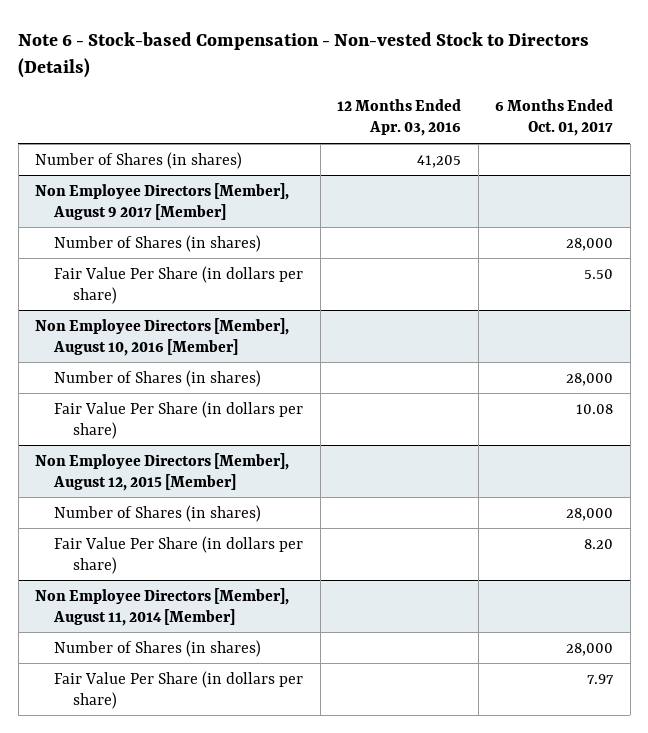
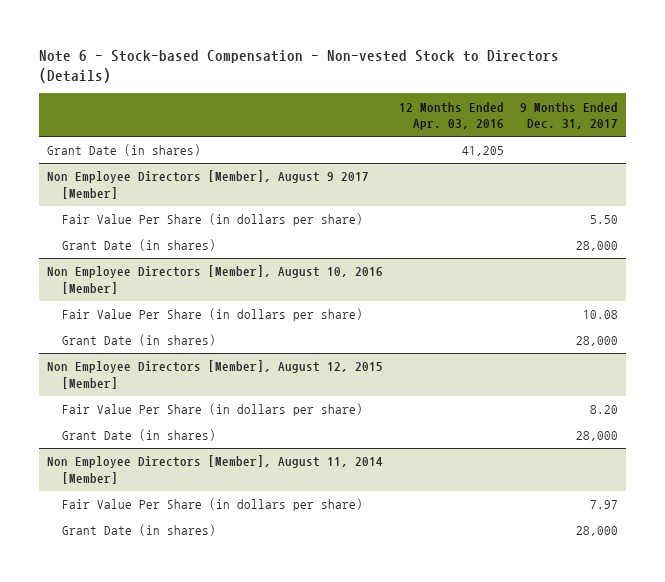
- | 12 Months Ended Apr. 03, 2016 | 6 Months Ended Oct. 01, 2017
+ | 12 Months Ended Apr. 03, 2016 | 9 Months Ended Dec. 31, 2017
- Number of Shares (in shares) | 41,205 |
+ Grant Date (in shares) | 41,205 |
@ Non Employee Directors [Member], August 9 2017 [Member]
- Number of Shares (in shares) | | 28,000
+ Grant Date (in shares) | | 28,000
@ Non Employee Directors [Member], August 10, 2016 [Member]
- Number of Shares (in shares) | | 28,000
+ Grant Date (in shares) | | 28,000
@ Non Employee Directors [Member], August 12, 2015 [Member]
- Number of Shares (in shares) | | 28,000
+ Grant Date (in shares) | | 28,000
@ Non Employee Directors [Member], August 11, 2014 [Member]
- Number of Shares (in shares) | | 28,000
+ Grant Date (in shares) | | 28,000

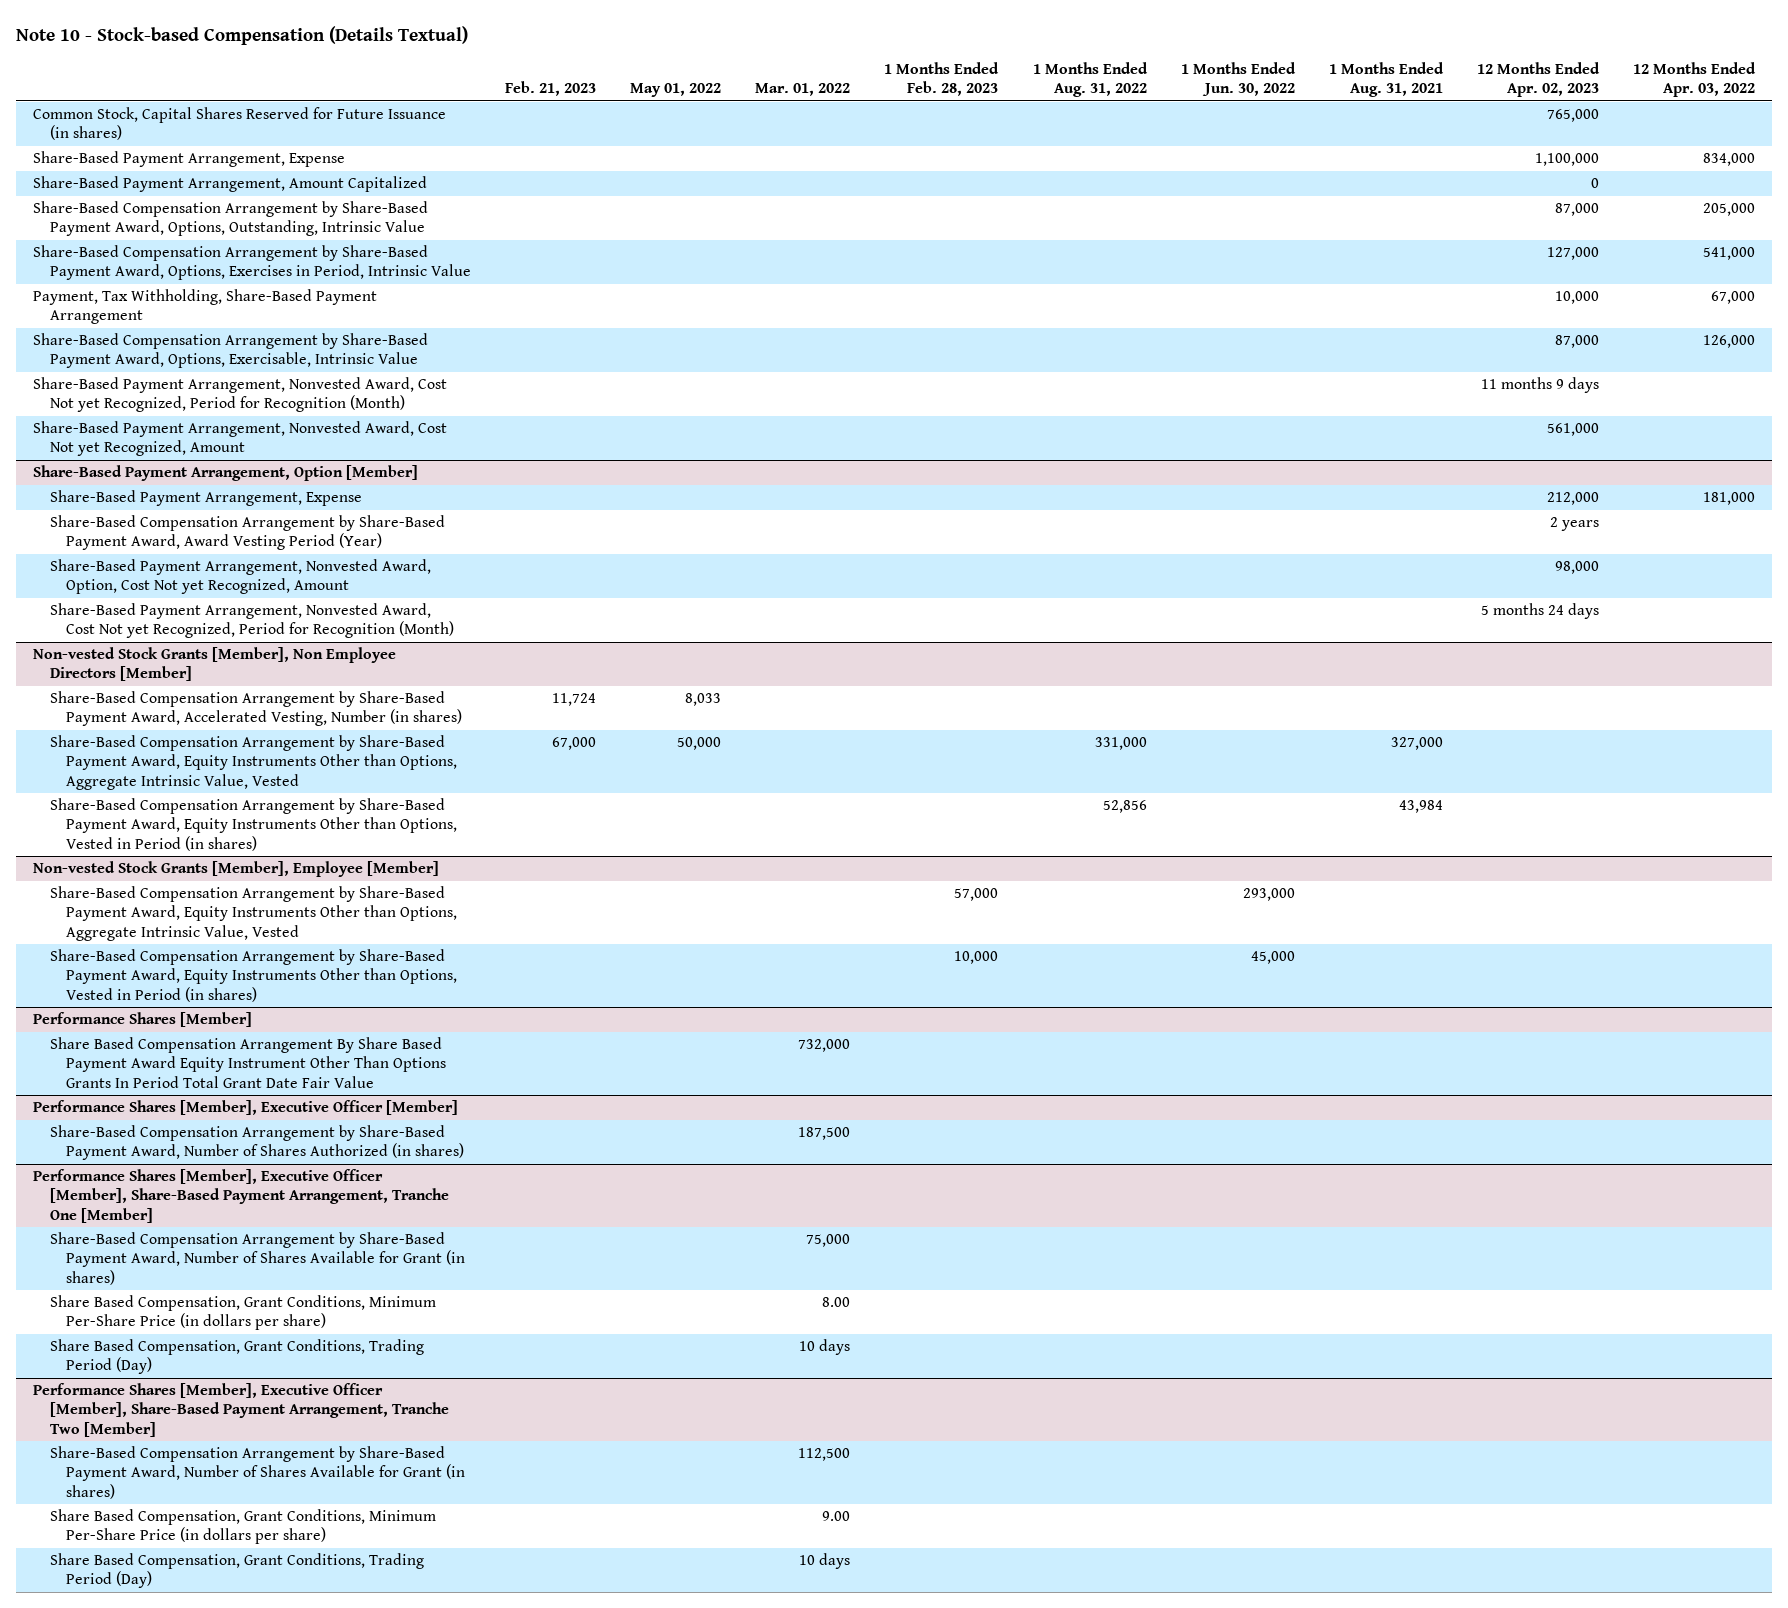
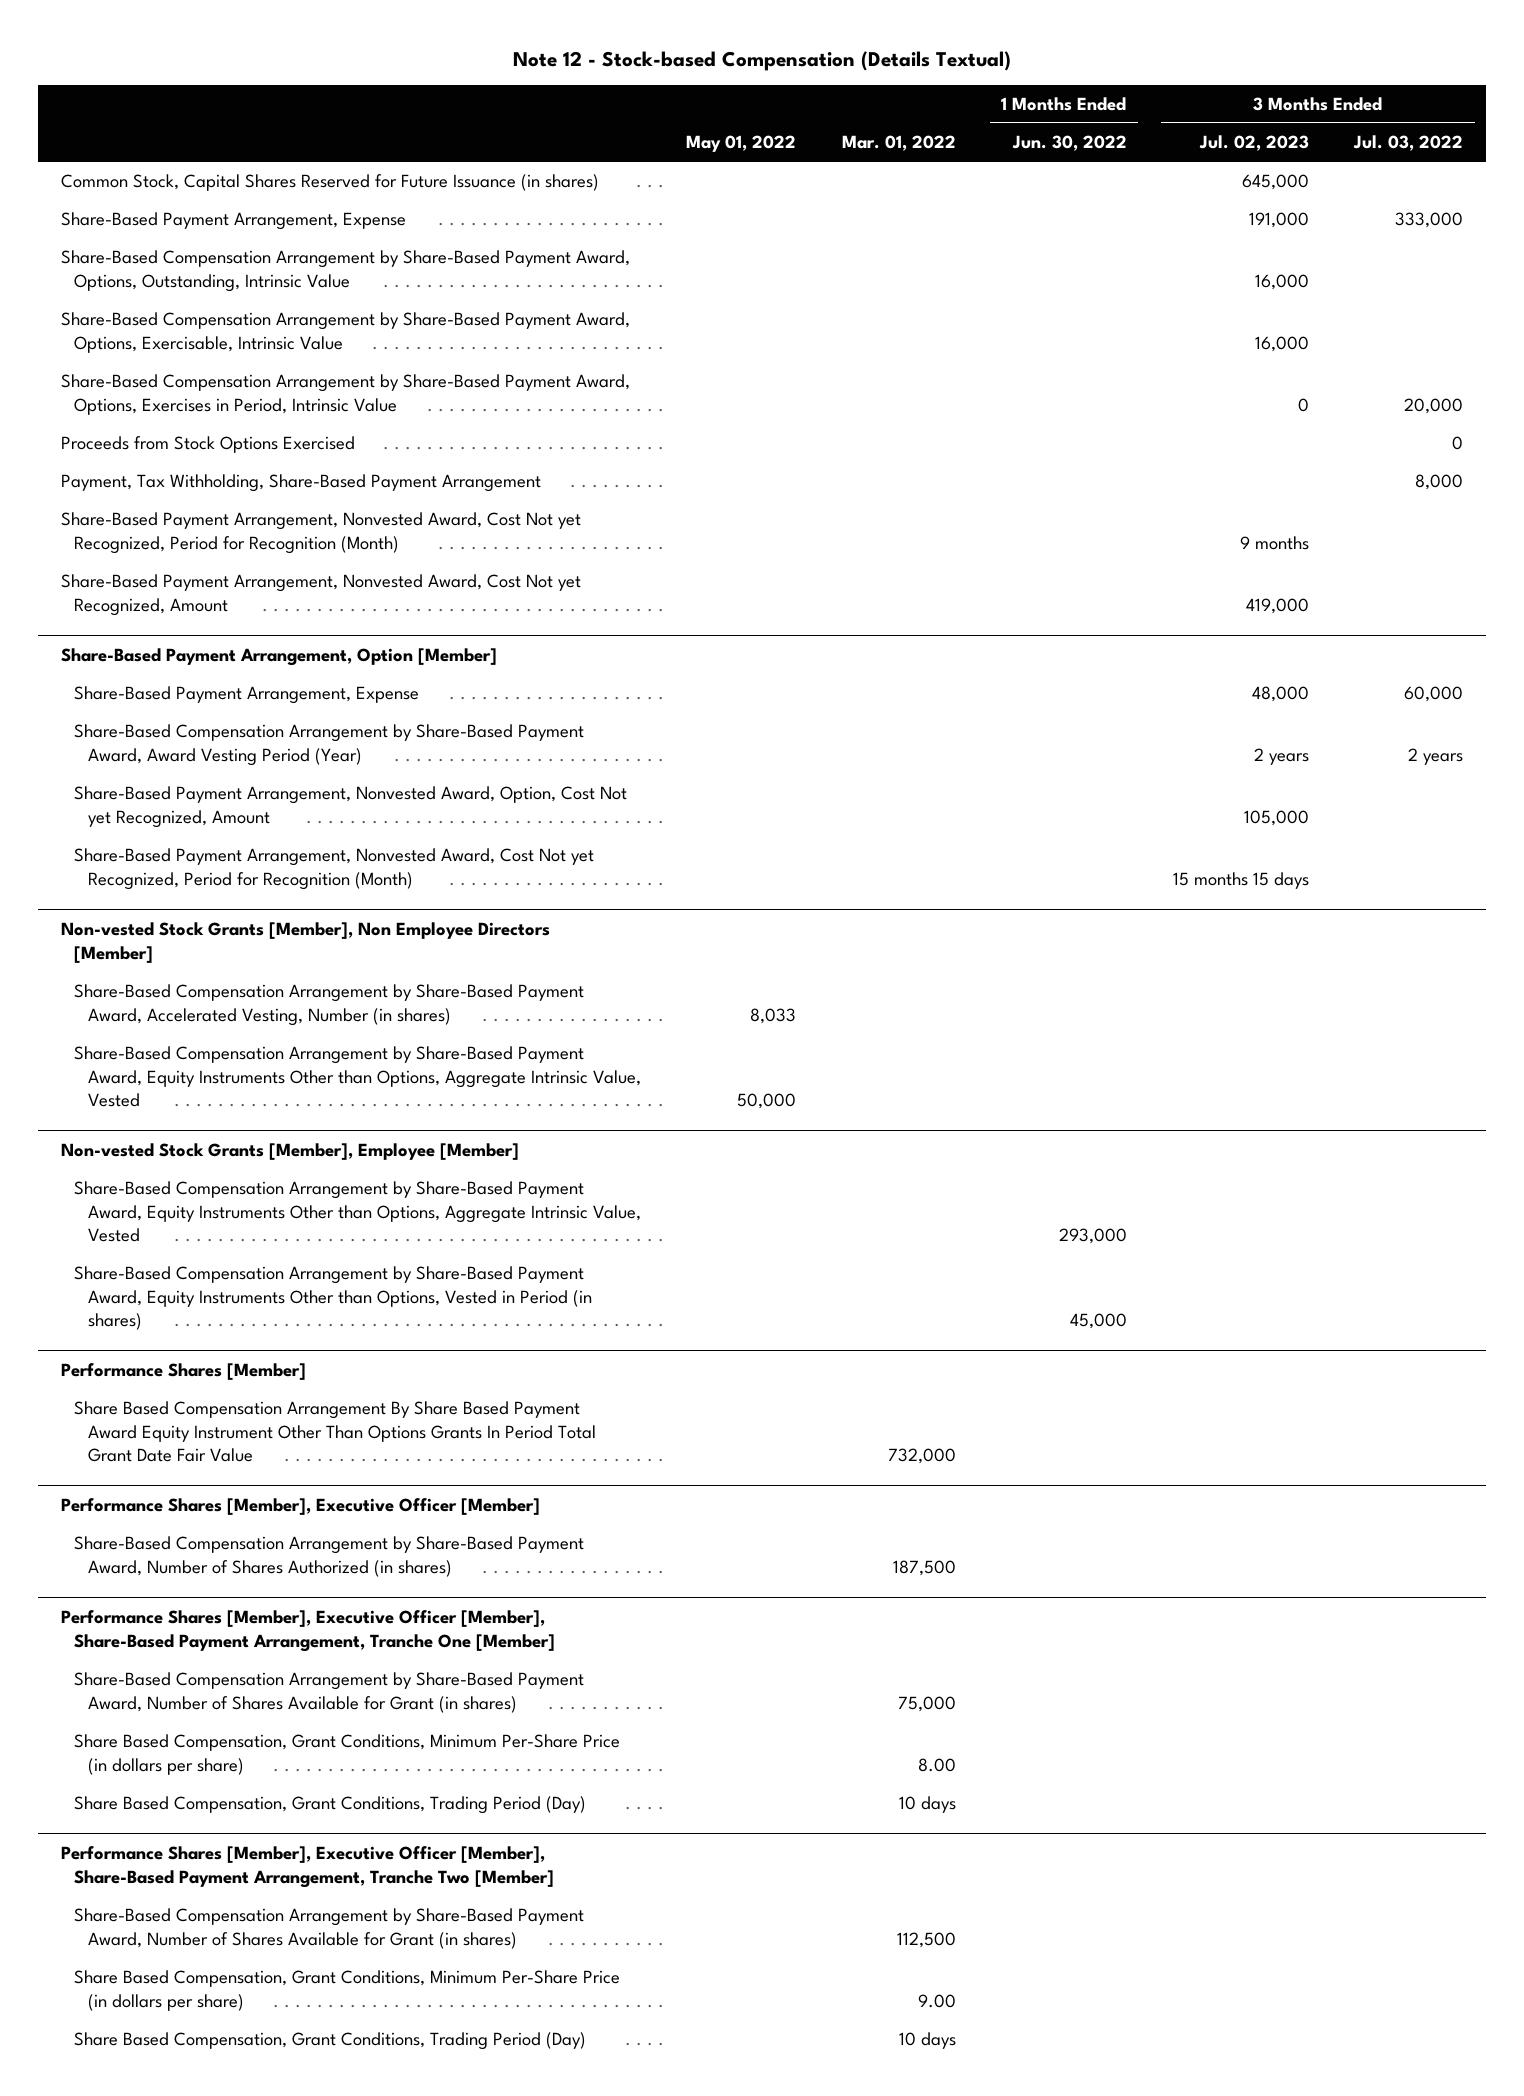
- Note 10 - Stock-based Compensation (Details Textual)
+ Note 12 - Stock-based Compensation (Details Textual)
- | Feb. 21, 2023 | May 01, 2022 | Mar. 01, 2022 | 1 Months Ended Feb. 28, 2023 | 1 Months Ended Aug. 31, 2022 | 1 Months Ended Jun. 30, 2022 | 1 Months Ended Aug. 31, 2021 | 12 Months Ended Apr. 02, 2023 | 12 Months Ended Apr. 03, 2022
+ | May 01, 2022 | Mar. 01, 2022 | 1 Months Ended Jun. 30, 2022 | 3 Months Ended Jul. 02, 2023 | 3 Months Ended Jul. 03, 2022
- Share-Based Payment Arrangement, Amount Capitalized | | | | | | | | 0 |
moved up: Share-Based Compensation Arrangement by Share-Based Payment Award, Options, Exercisable, Intrinsic Value | | | | 16,000 |
+ Proceeds from Stock Options Exercised | | | | | 0
@ Non-vested Stock Grants [Member], Non Employee Directors [Member]
- Share-Based Compensation Arrangement by Share-Based Payment Award, Equity Instruments Other than Options, Vested in Period (in shares) | | | | | 52,856 | | 43,984 | |

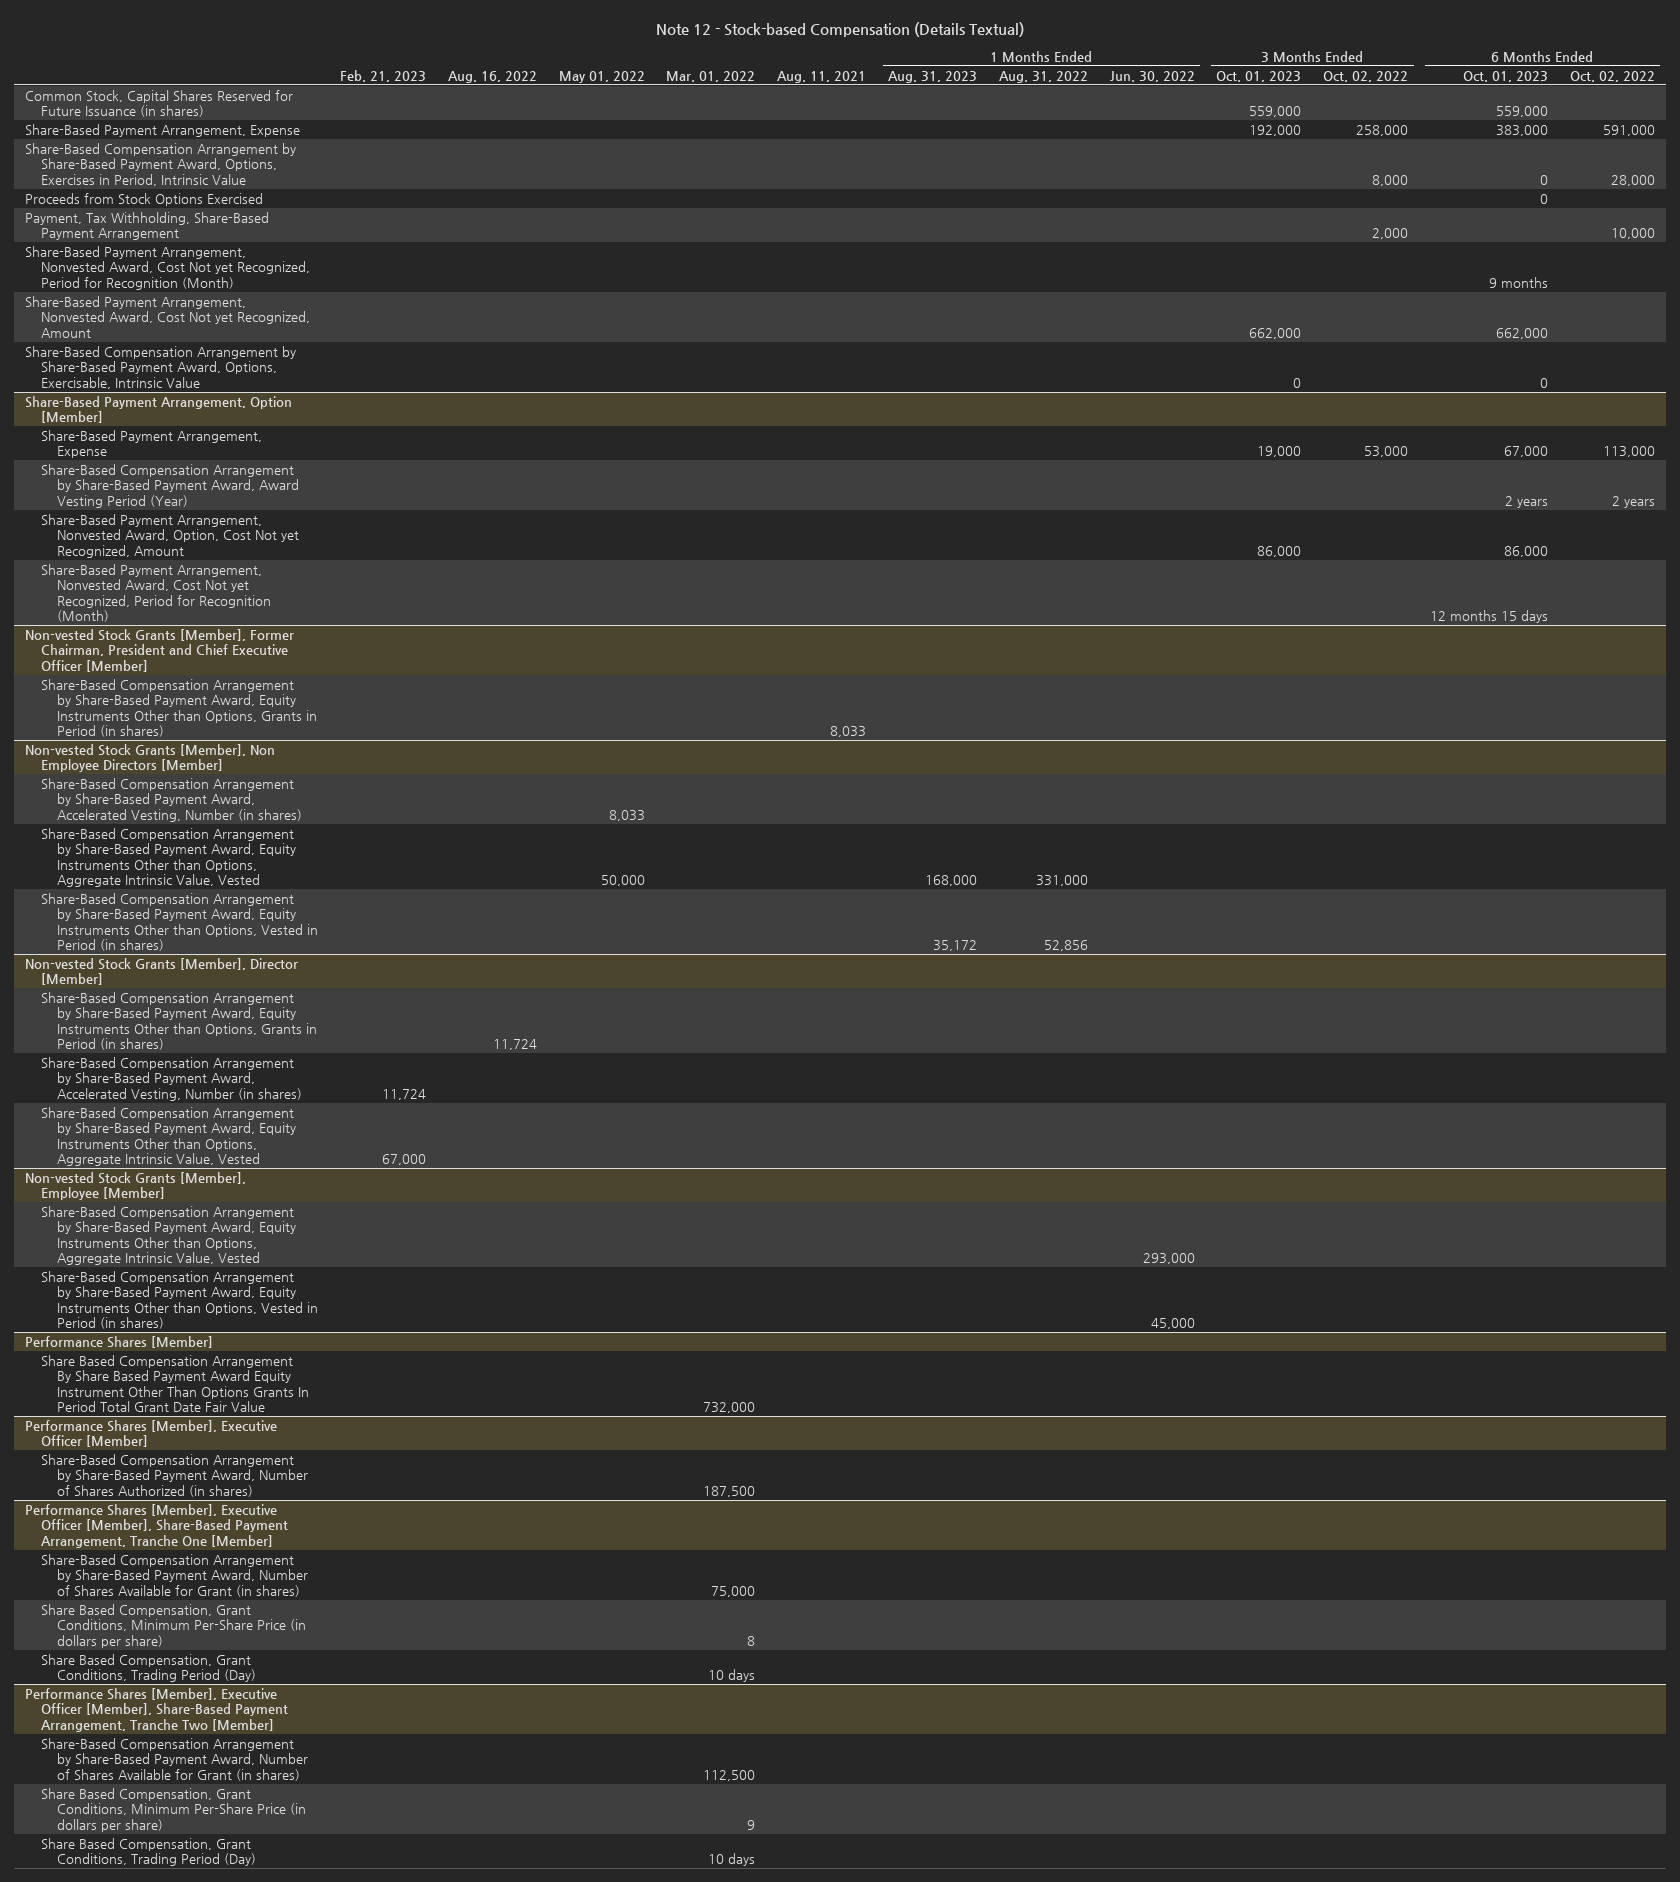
- | May 01, 2022 | Mar. 01, 2022 | 1 Months Ended Jun. 30, 2022 | 3 Months Ended Jul. 02, 2023 | 3 Months Ended Jul. 03, 2022
+ | Feb. 21, 2023 | Aug. 16, 2022 | May 01, 2022 | Mar. 01, 2022 | Aug. 11, 2021 | 1 Months Ended Aug. 31, 2023 | 1 Months Ended Aug. 31, 2022 | 1 Months Ended Jun. 30, 2022 | 3 Months Ended Oct. 01, 2023 | 3 Months Ended Oct. 02, 2022 | 6 Months Ended Oct. 01, 2023 | 6 Months Ended Oct. 02, 2022
- Share-Based Compensation Arrangement by Share-Based Payment Award, Options, Outstanding, Intrinsic Value | | | | 16,000 |
moved down: Share-Based Compensation Arrangement by Share-Based Payment Award, Options, Exercisable, Intrinsic Value | | | | | | | | | 0 | | 0 |
+ Non-vested Stock Grants [Member], Former Chairman, President and Chief Executive Officer [Member]
+ Share-Based Compensation Arrangement by Share-Based Payment Award, Equity Instruments Other than Options, Grants in Period (in shares) | | | | | 8,033 | | | | | | |
@ Non-vested Stock Grants [Member], Non Employee Directors [Member]
+ Share-Based Compensation Arrangement by Share-Based Payment Award, Equity Instruments Other than Options, Vested in Period (in shares) | | | | | | 35,172 | 52,856 | | | | |
+ Non-vested Stock Grants [Member], Director [Member]
+ Share-Based Compensation Arrangement by Share-Based Payment Award, Equity Instruments Other than Options, Grants in Period (in shares) | | 11,724 | | | | | | | | | |
+ Share-Based Compensation Arrangement by Share-Based Payment Award, Accelerated Vesting, Number (in shares) | 11,724 | | | | | | | | | | |
+ Share-Based Compensation Arrangement by Share-Based Payment Award, Equity Instruments Other than Options, Aggregate Intrinsic Value, Vested | 67,000 | | | | | | | | | | |
@ Performance Shares [Member], Executive Officer [Member], Share-Based Payment Arrangement, Tranche One [Member]
- Share Based Compensation, Grant Conditions, Minimum Per-Share Price (in dollars per share) | | 8.00 | | |
+ Share Based Compensation, Grant Conditions, Minimum Per-Share Price (in dollars per share) | | | | 8 | | | | | | | |
@ Performance Shares [Member], Executive Officer [Member], Share-Based Payment Arrangement, Tranche Two [Member]
- Share Based Compensation, Grant Conditions, Minimum Per-Share Price (in dollars per share) | | 9.00 | | |
+ Share Based Compensation, Grant Conditions, Minimum Per-Share Price (in dollars per share) | | | | 9 | | | | | | | |

